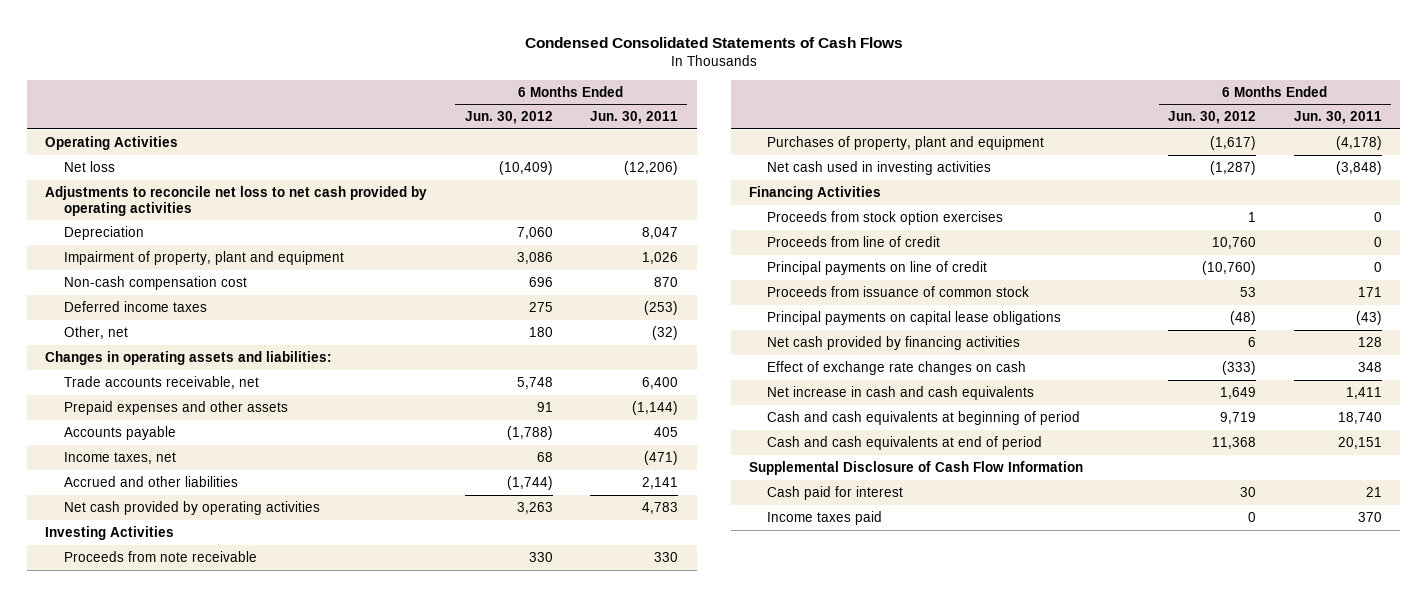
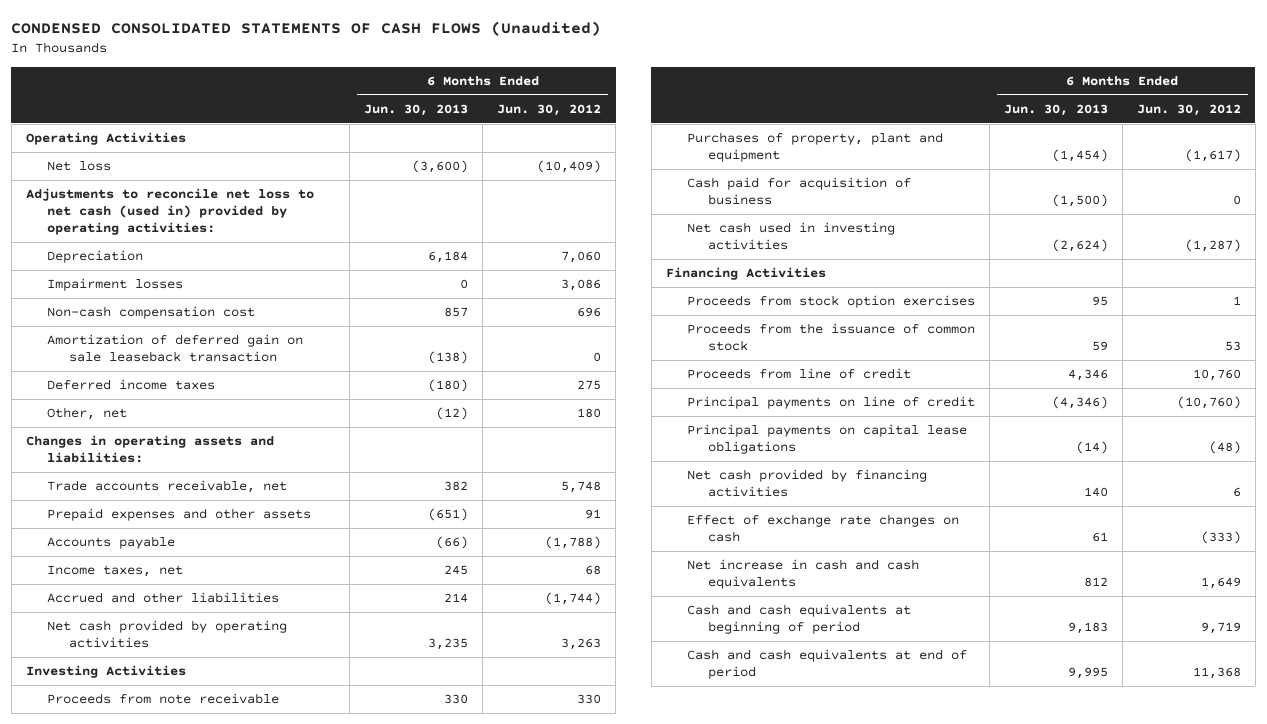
- Condensed Consolidated Statements of Cash Flows
+ CONDENSED CONSOLIDATED STATEMENTS OF CASH FLOWS (Unaudited)
- | 6 Months Ended Jun. 30, 2012 | 6 Months Ended Jun. 30, 2011
+ | 6 Months Ended Jun. 30, 2013 | 6 Months Ended Jun. 30, 2012
- Adjustments to reconcile net loss to net cash provided by operating activities
+ Adjustments to reconcile net loss to net cash (used in) provided by operating activities:
- Impairment of property, plant and equipment | 3,086 | 1,026
+ Impairment losses | 0 | 3,086
+ Amortization of deferred gain on sale leaseback transaction | (138) | 0
+ Cash paid for acquisition of business | (1,500) | 0
+ Proceeds from the issuance of common stock | 59 | 53
- Proceeds from issuance of common stock | 53 | 171
- Supplemental Disclosure of Cash Flow Information
- Cash paid for interest | 30 | 21
- Income taxes paid | 0 | 370

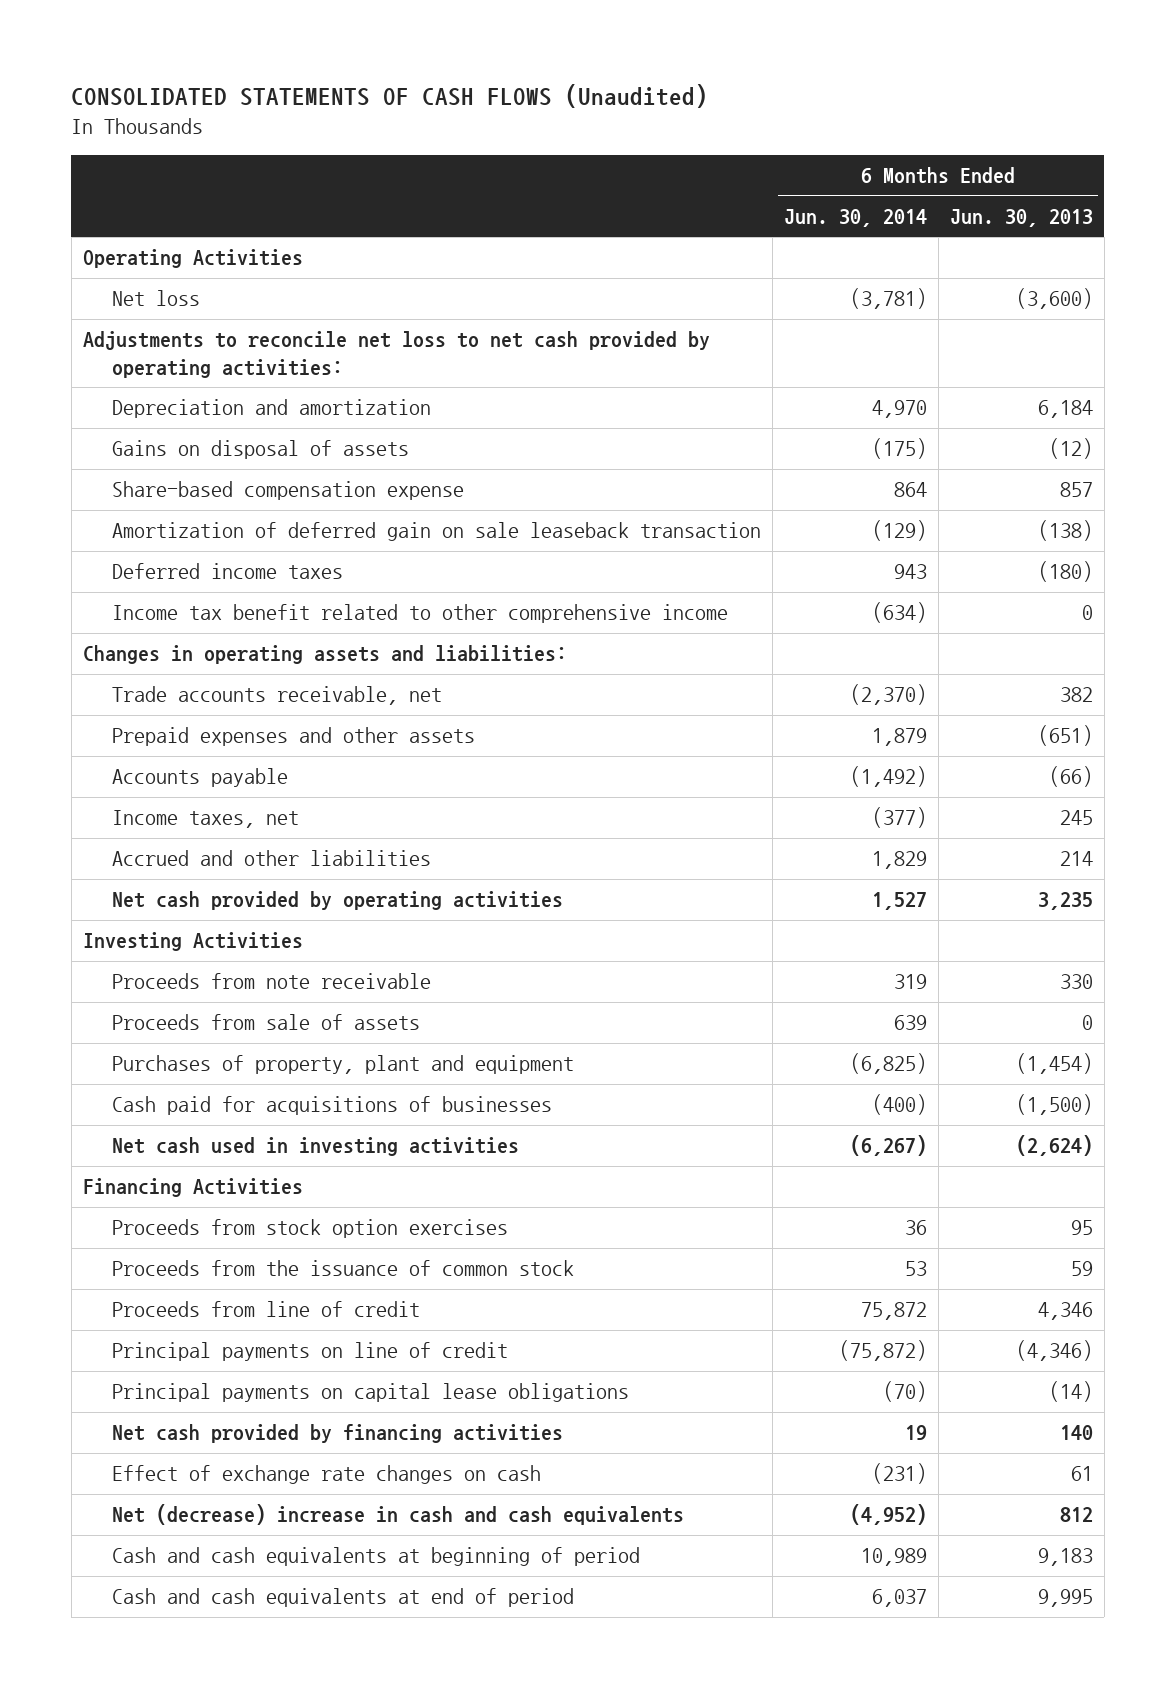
- CONDENSED CONSOLIDATED STATEMENTS OF CASH FLOWS (Unaudited)
+ CONSOLIDATED STATEMENTS OF CASH FLOWS (Unaudited)
- | 6 Months Ended Jun. 30, 2013 | 6 Months Ended Jun. 30, 2012
+ | 6 Months Ended Jun. 30, 2014 | 6 Months Ended Jun. 30, 2013
- Adjustments to reconcile net loss to net cash (used in) provided by operating activities:
- Depreciation | 6,184 | 7,060
- Impairment losses | 0 | 3,086
- Non-cash compensation cost | 857 | 696
+ Adjustments to reconcile net loss to net cash provided by operating activities:
+ Depreciation and amortization | 4,970 | 6,184
+ Gains on disposal of assets | (175) | (12)
+ Share-based compensation expense | 864 | 857
- Other, net | (12) | 180
+ Income tax benefit related to other comprehensive income | (634) | 0
+ Proceeds from sale of assets | 639 | 0
- Cash paid for acquisition of business | (1,500) | 0
+ Cash paid for acquisitions of businesses | (400) | (1,500)
- Net increase in cash and cash equivalents | 812 | 1,649
+ Net (decrease) increase in cash and cash equivalents | (4,952) | 812

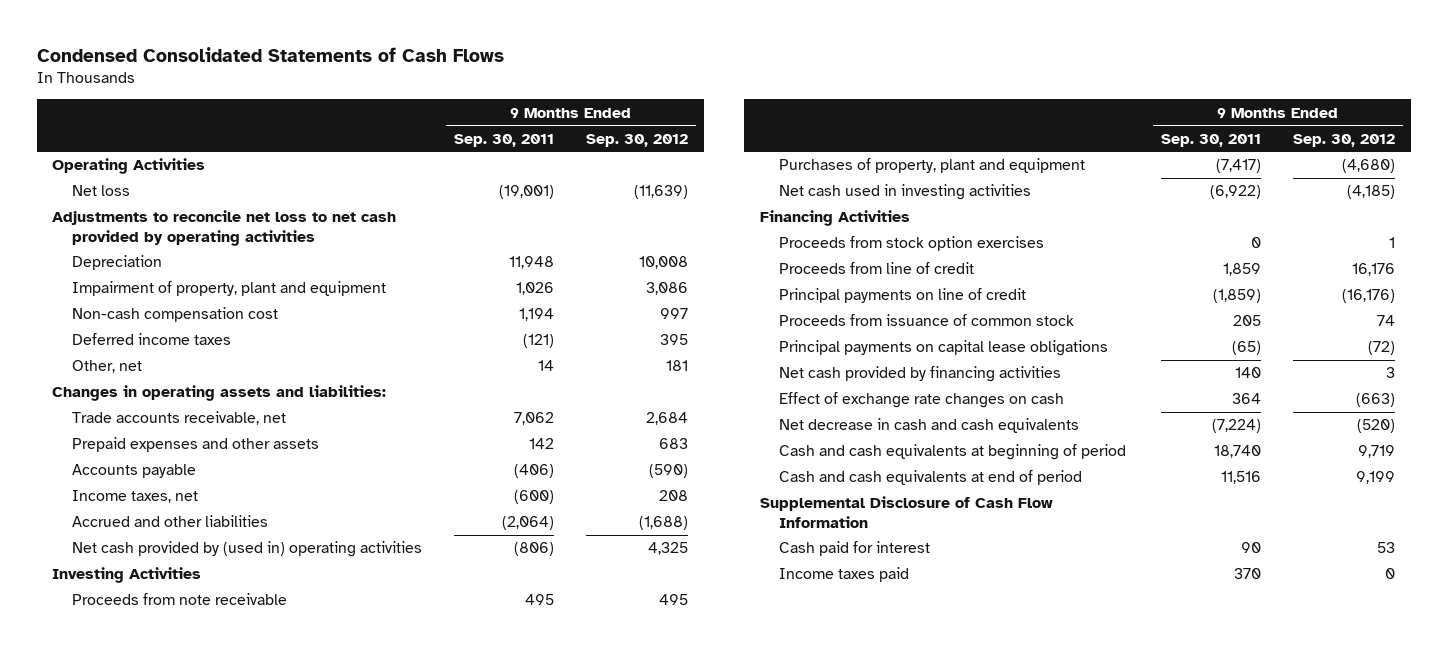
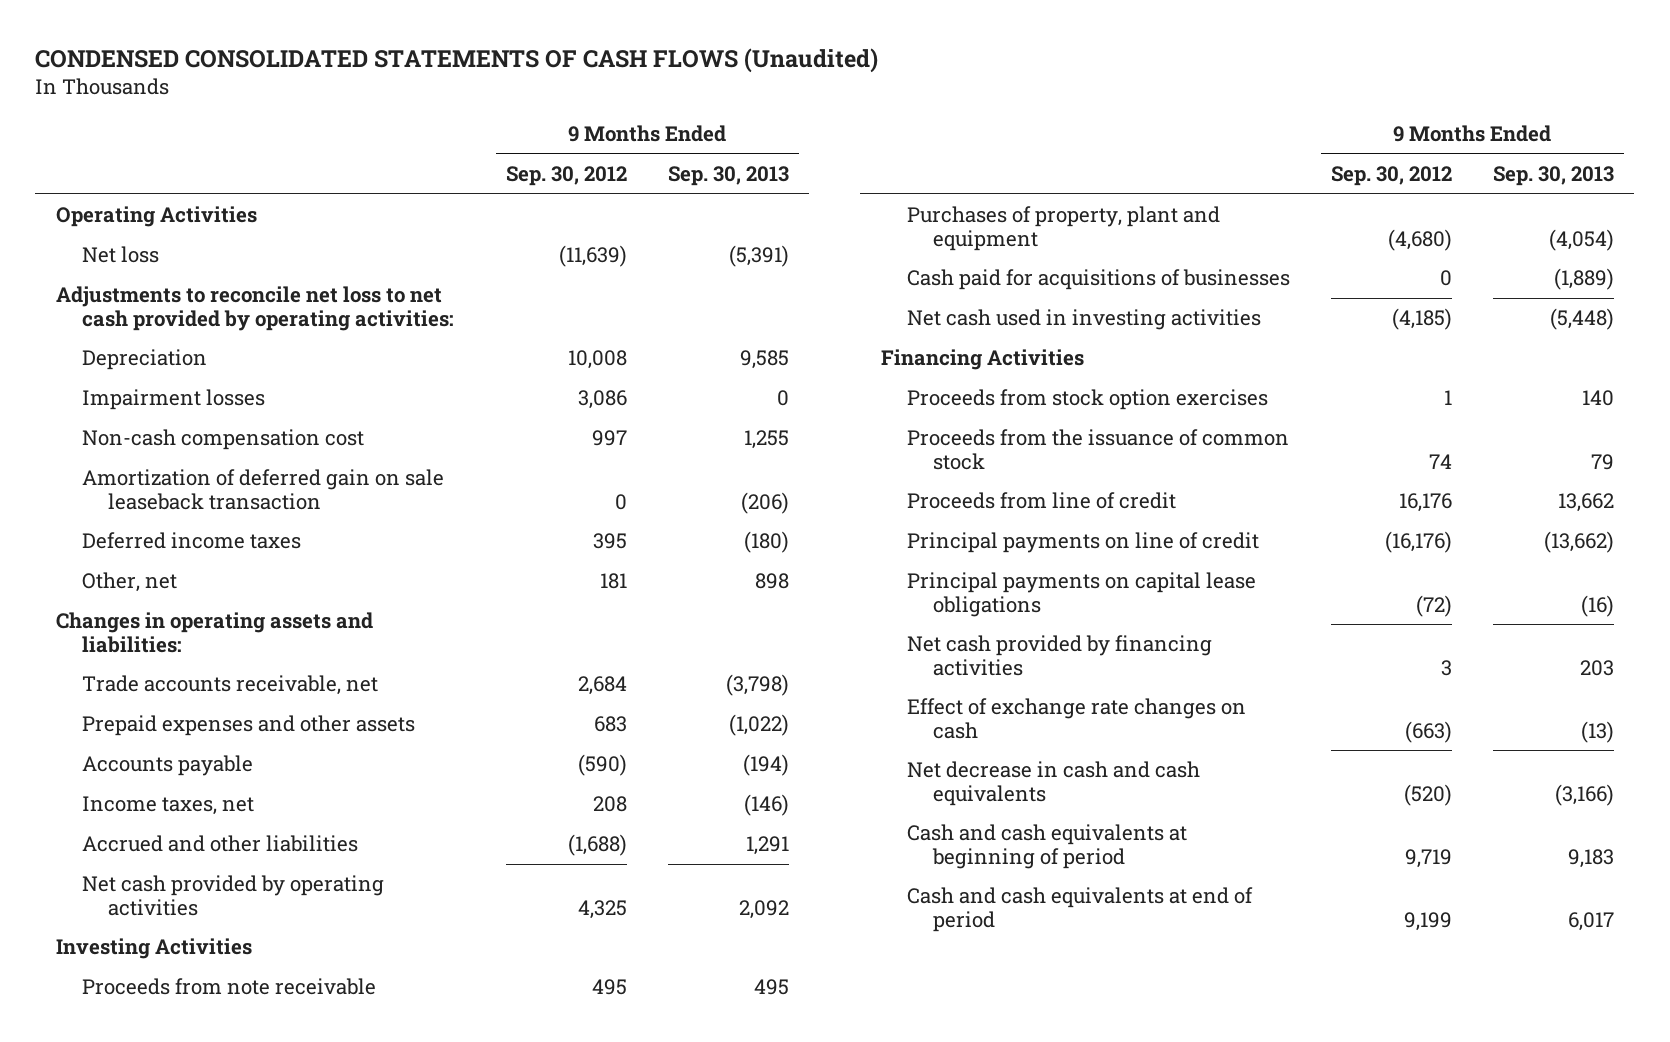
- Condensed Consolidated Statements of Cash Flows
+ CONDENSED CONSOLIDATED STATEMENTS OF CASH FLOWS (Unaudited)
- | 9 Months Ended Sep. 30, 2011 | 9 Months Ended Sep. 30, 2012
+ | 9 Months Ended Sep. 30, 2012 | 9 Months Ended Sep. 30, 2013
- Adjustments to reconcile net loss to net cash provided by operating activities
+ Adjustments to reconcile net loss to net cash provided by operating activities:
- Impairment of property, plant and equipment | 1,026 | 3,086
+ Impairment losses | 3,086 | 0
+ Amortization of deferred gain on sale leaseback transaction | 0 | (206)
- Net cash provided by (used in) operating activities | (806) | 4,325
+ Net cash provided by operating activities | 4,325 | 2,092
+ Cash paid for acquisitions of businesses | 0 | (1,889)
+ Proceeds from the issuance of common stock | 74 | 79
- Proceeds from issuance of common stock | 205 | 74
- Supplemental Disclosure of Cash Flow Information
- Cash paid for interest | 90 | 53
- Income taxes paid | 370 | 0

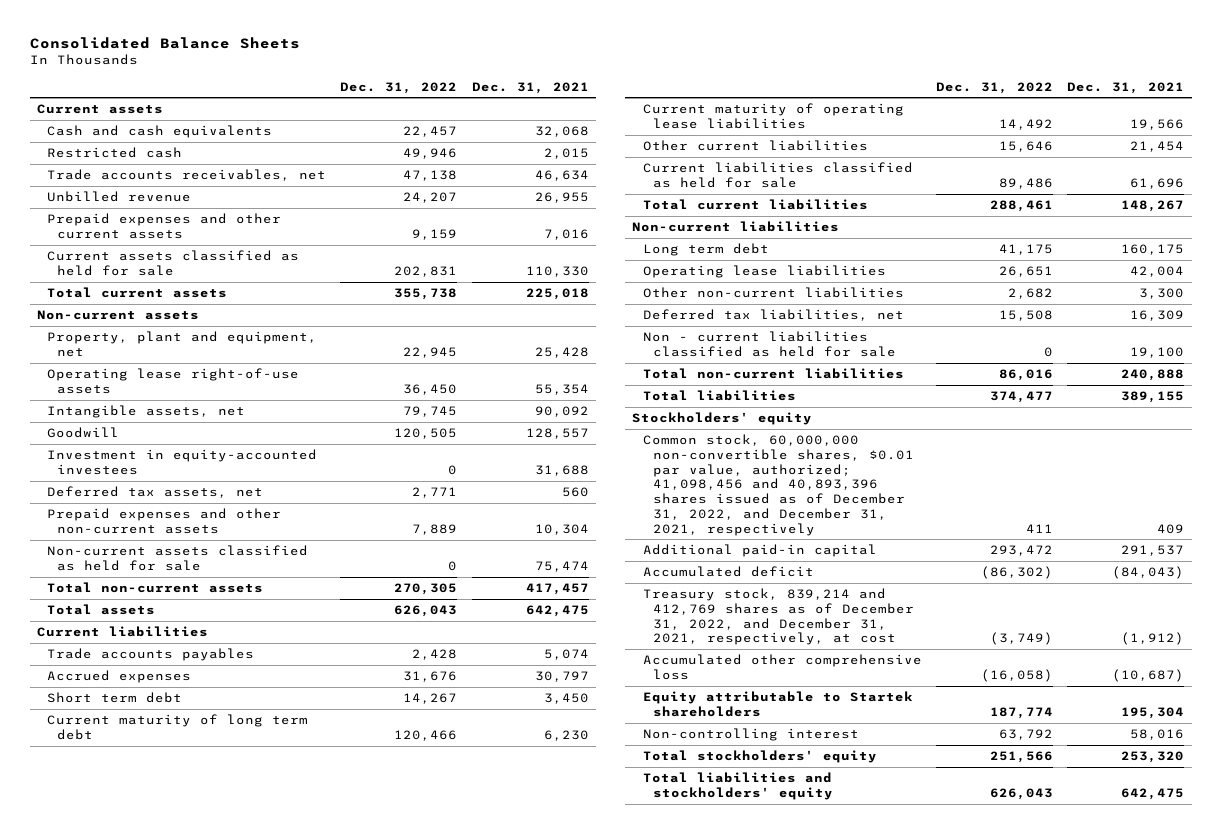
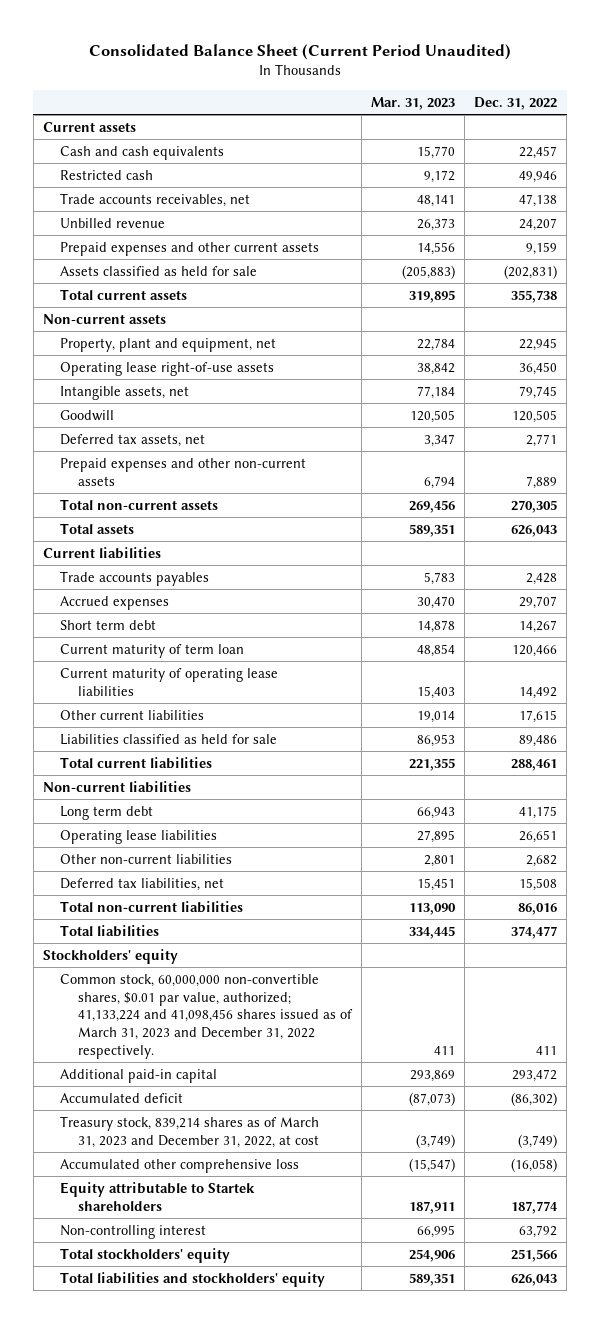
- Consolidated Balance Sheets
+ Consolidated Balance Sheet (Current Period Unaudited)
- | Dec. 31, 2022 | Dec. 31, 2021
+ | Mar. 31, 2023 | Dec. 31, 2022
- Current assets classified as held for sale | 202,831 | 110,330
+ Assets classified as held for sale | (205,883) | (202,831)
- Investment in equity-accounted investees | 0 | 31,688
- Non-current assets classified as held for sale | 0 | 75,474
- Accrued expenses | 31,676 | 30,797
+ Accrued expenses | 30,470 | 29,707
- Current maturity of long term debt | 120,466 | 6,230
+ Current maturity of term loan | 48,854 | 120,466
- Other current liabilities | 15,646 | 21,454
- Current liabilities classified as held for sale | 89,486 | 61,696
+ Other current liabilities | 19,014 | 17,615
+ Liabilities classified as held for sale | 86,953 | 89,486
- Non - current liabilities classified as held for sale | 0 | 19,100
- Common stock, 60,000,000 non-convertible shares, $0.01 par value, authorized; 41,098,456 and 40,893,396 shares issued as of December 31, 2022, and December 31, 2021, respectively | 411 | 409
+ Common stock, 60,000,000 non-convertible shares, $0.01 par value, authorized; 41,133,224 and 41,098,456 shares issued as of March 31, 2023 and December 31, 2022 respectively. | 411 | 411
- Treasury stock, 839,214 and 412,769 shares as of December 31, 2022, and December 31, 2021, respectively, at cost | (3,749) | (1,912)
+ Treasury stock, 839,214 shares as of March 31, 2023 and December 31, 2022, at cost | (3,749) | (3,749)

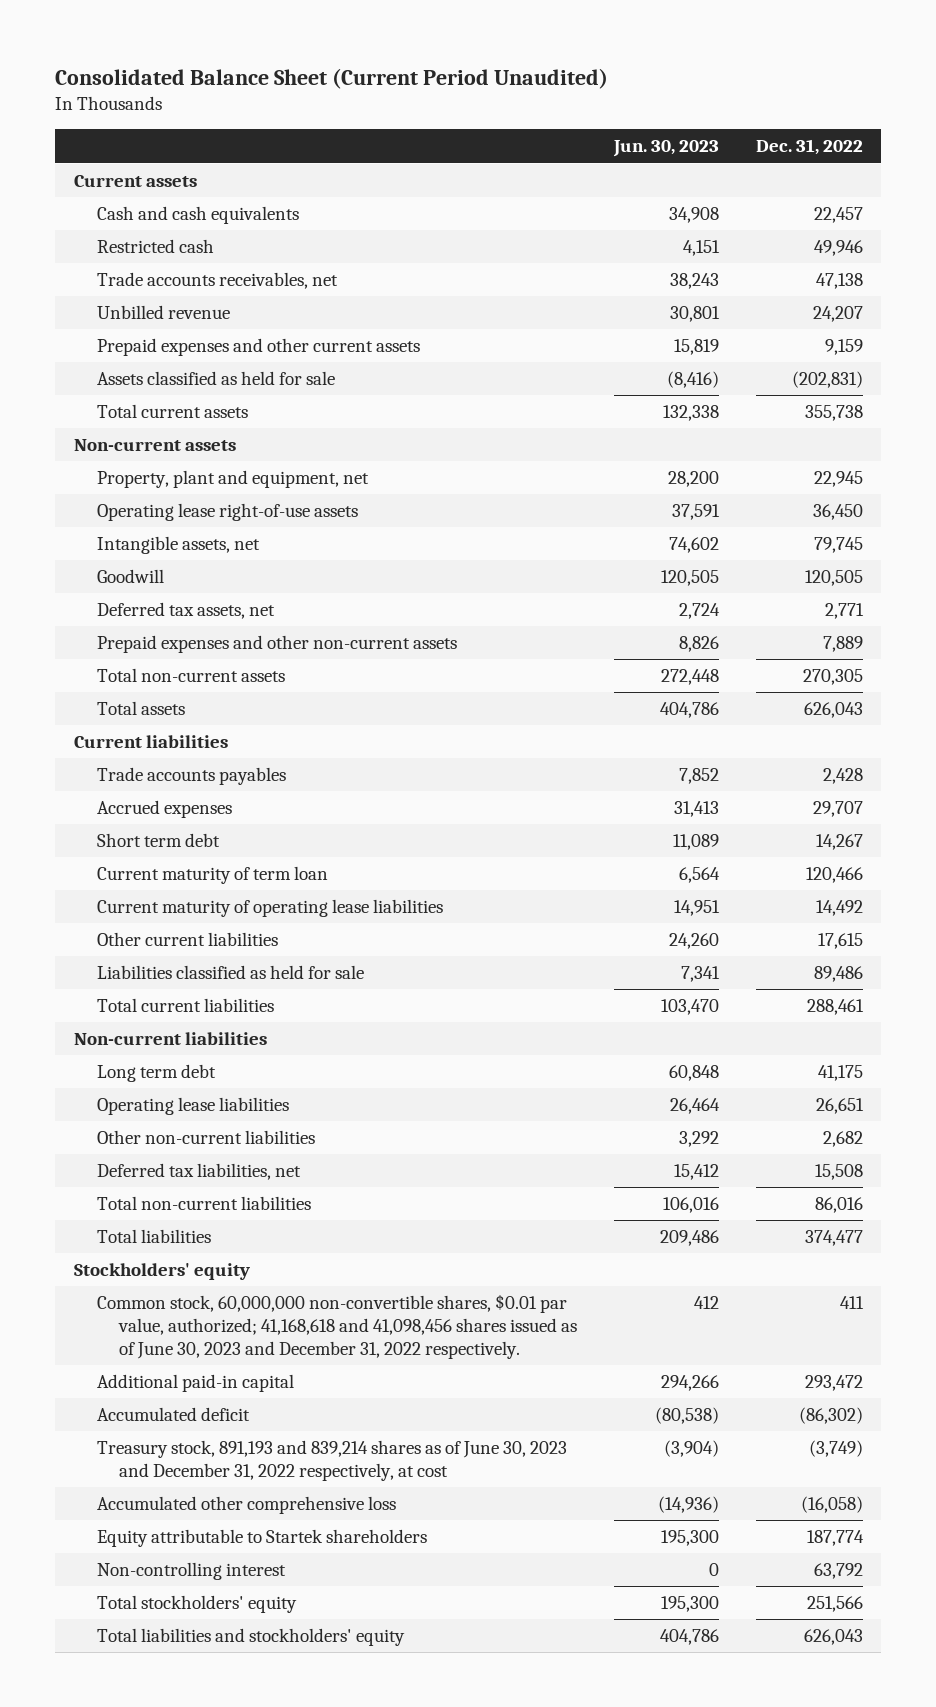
- | Mar. 31, 2023 | Dec. 31, 2022
+ | Jun. 30, 2023 | Dec. 31, 2022
- Common stock, 60,000,000 non-convertible shares, $0.01 par value, authorized; 41,133,224 and 41,098,456 shares issued as of March 31, 2023 and December 31, 2022 respectively. | 411 | 411
+ Common stock, 60,000,000 non-convertible shares, $0.01 par value, authorized; 41,168,618 and 41,098,456 shares issued as of June 30, 2023 and December 31, 2022 respectively. | 412 | 411
- Treasury stock, 839,214 shares as of March 31, 2023 and December 31, 2022, at cost | (3,749) | (3,749)
+ Treasury stock, 891,193 and 839,214 shares as of June 30, 2023 and December 31, 2022 respectively, at cost | (3,904) | (3,749)

